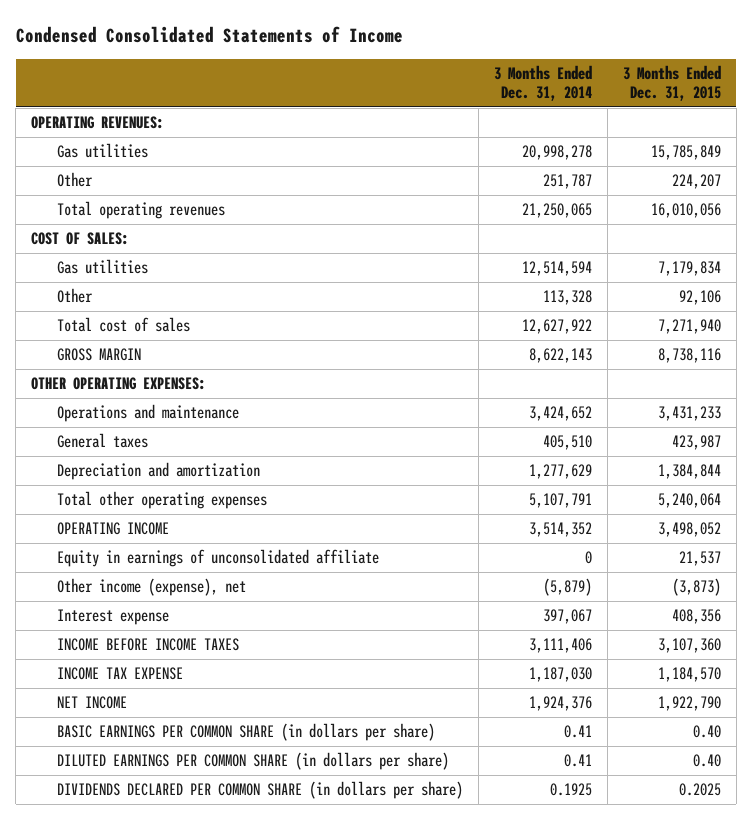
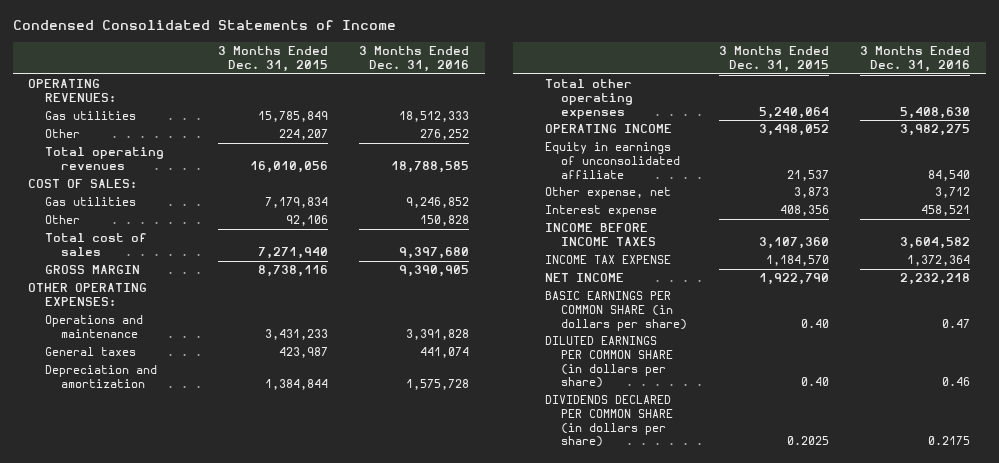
- | 3 Months Ended Dec. 31, 2014 | 3 Months Ended Dec. 31, 2015
+ | 3 Months Ended Dec. 31, 2015 | 3 Months Ended Dec. 31, 2016
- Other income (expense), net | (5,879) | (3,873)
+ Other expense, net | 3,873 | 3,712

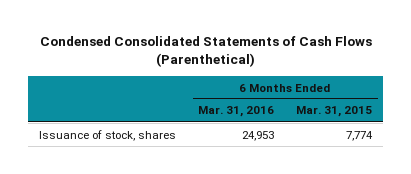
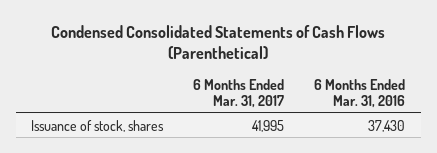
- | 6 Months Ended Mar. 31, 2016 | 6 Months Ended Mar. 31, 2015
+ | 6 Months Ended Mar. 31, 2017 | 6 Months Ended Mar. 31, 2016
- Issuance of stock, shares | 24,953 | 7,774
+ Issuance of stock, shares | 41,995 | 37,430

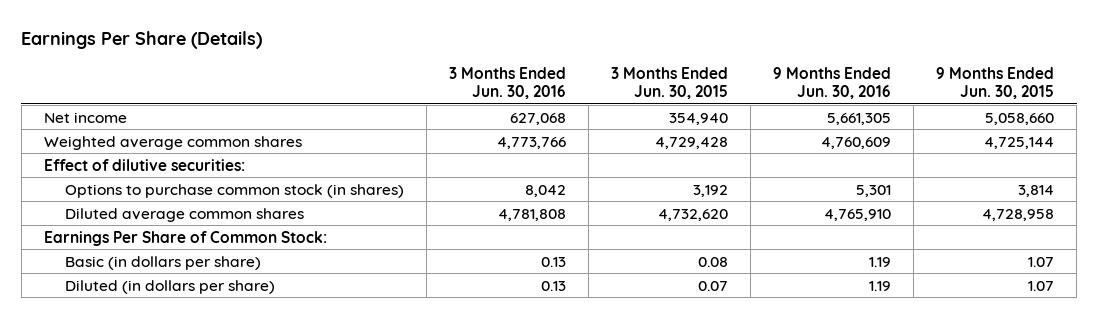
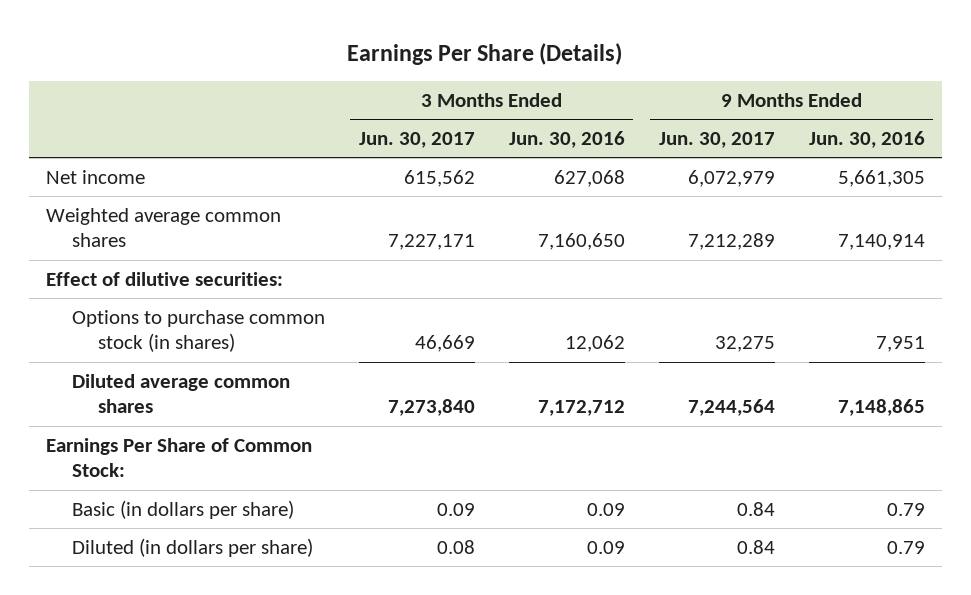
- | 3 Months Ended Jun. 30, 2016 | 3 Months Ended Jun. 30, 2015 | 9 Months Ended Jun. 30, 2016 | 9 Months Ended Jun. 30, 2015
+ | 3 Months Ended Jun. 30, 2017 | 3 Months Ended Jun. 30, 2016 | 9 Months Ended Jun. 30, 2017 | 9 Months Ended Jun. 30, 2016
- Weighted average common shares | 4,773,766 | 4,729,428 | 4,760,609 | 4,725,144
+ Weighted average common shares | 7,227,171 | 7,160,650 | 7,212,289 | 7,140,914
- Options to purchase common stock (in shares) | 8,042 | 3,192 | 5,301 | 3,814
- Diluted average common shares | 4,781,808 | 4,732,620 | 4,765,910 | 4,728,958
+ Options to purchase common stock (in shares) | 46,669 | 12,062 | 32,275 | 7,951
+ Diluted average common shares | 7,273,840 | 7,172,712 | 7,244,564 | 7,148,865
- Basic (in dollars per share) | 0.13 | 0.08 | 1.19 | 1.07
- Diluted (in dollars per share) | 0.13 | 0.07 | 1.19 | 1.07
+ Basic (in dollars per share) | 0.09 | 0.09 | 0.84 | 0.79
+ Diluted (in dollars per share) | 0.08 | 0.09 | 0.84 | 0.79

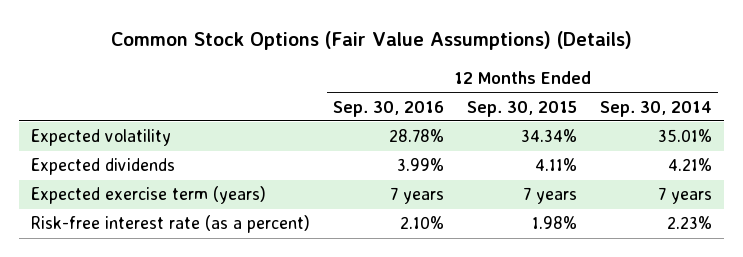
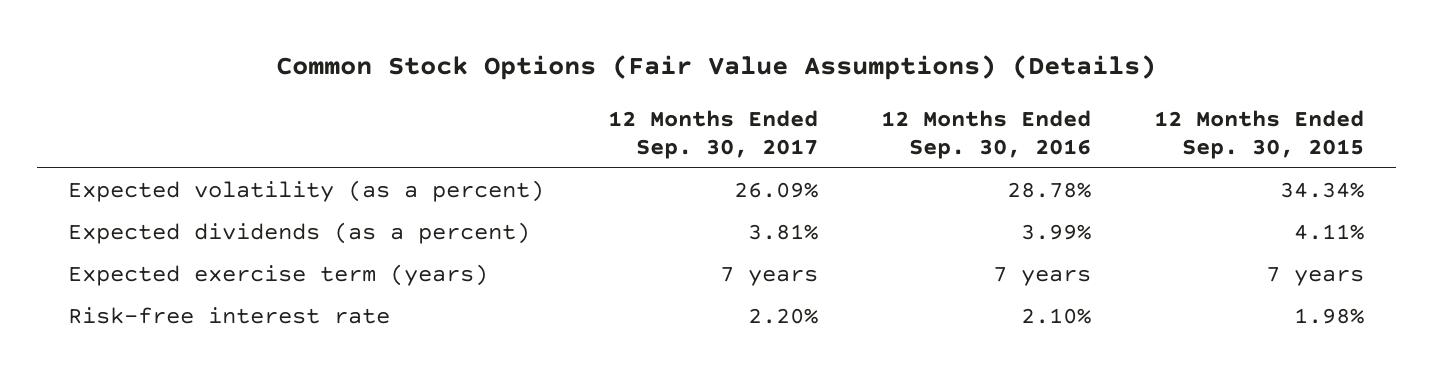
- | 12 Months Ended Sep. 30, 2016 | 12 Months Ended Sep. 30, 2015 | 12 Months Ended Sep. 30, 2014
+ | 12 Months Ended Sep. 30, 2017 | 12 Months Ended Sep. 30, 2016 | 12 Months Ended Sep. 30, 2015
- Expected volatility | 28.78% | 34.34% | 35.01%
- Expected dividends | 3.99% | 4.11% | 4.21%
+ Expected volatility (as a percent) | 26.09% | 28.78% | 34.34%
+ Expected dividends (as a percent) | 3.81% | 3.99% | 4.11%
- Risk-free interest rate (as a percent) | 2.10% | 1.98% | 2.23%
+ Risk-free interest rate | 2.20% | 2.10% | 1.98%

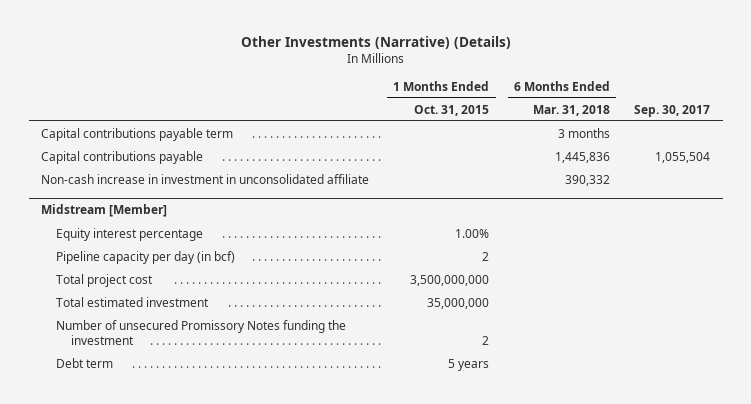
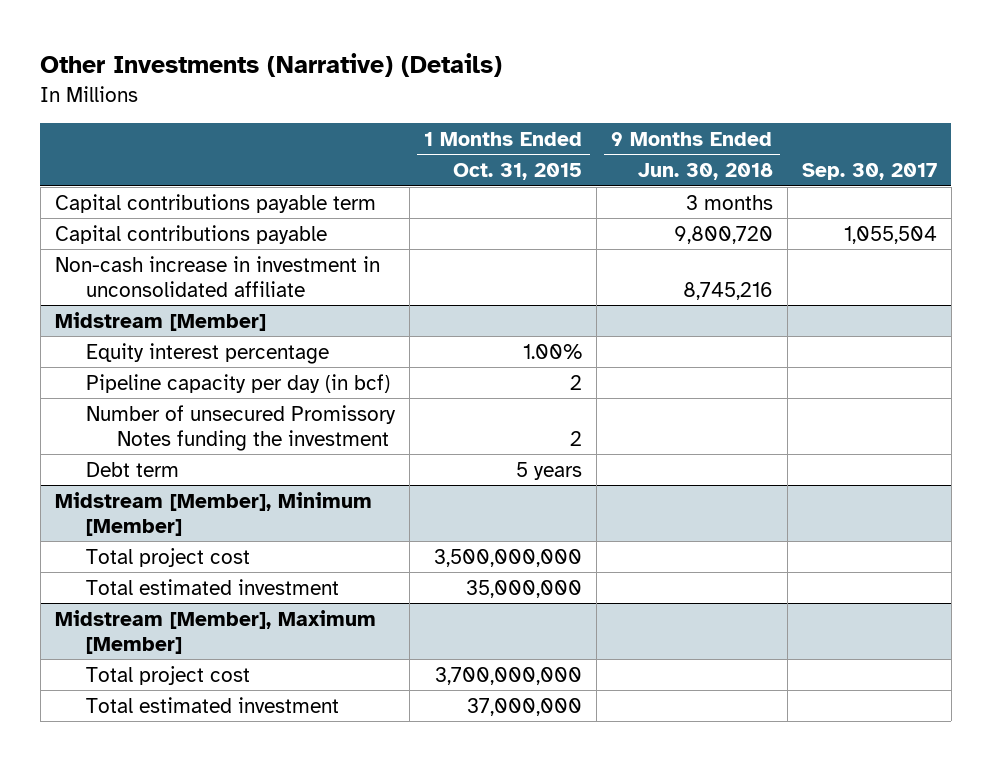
- | 1 Months Ended Oct. 31, 2015 | 6 Months Ended Mar. 31, 2018 | Sep. 30, 2017
+ | 1 Months Ended Oct. 31, 2015 | 9 Months Ended Jun. 30, 2018 | Sep. 30, 2017
@ Midstream [Member]
- Total project cost | 3,500,000,000 | |
- Total estimated investment | 35,000,000 | |
+ Midstream [Member], Minimum [Member]
+ Total project cost | 3,500,000,000 | |
+ Total estimated investment | 35,000,000 | |
+ Midstream [Member], Maximum [Member]
+ Total project cost | 3,700,000,000 | |
+ Total estimated investment | 37,000,000 | |

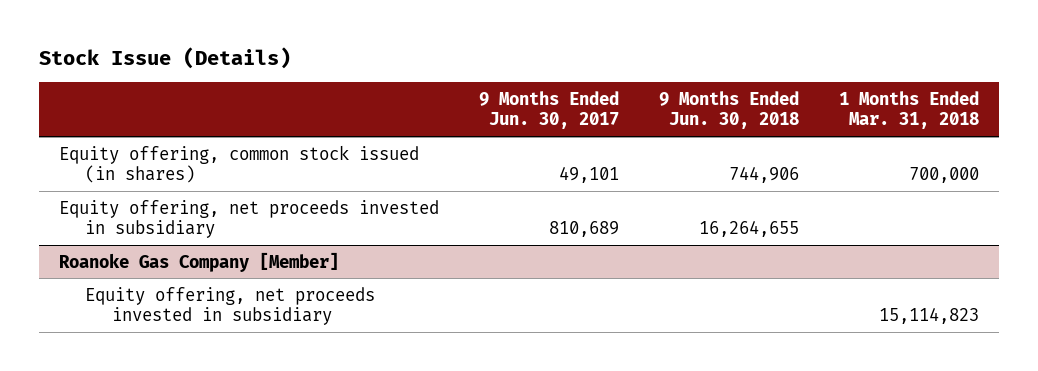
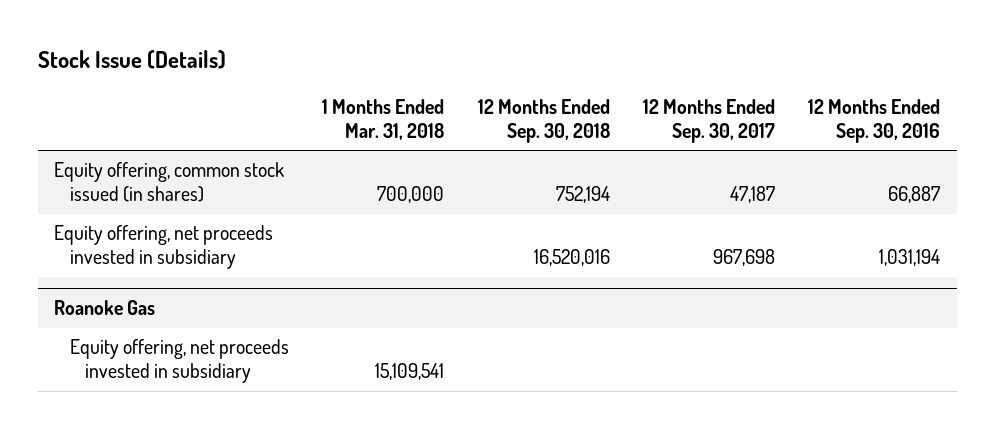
- | 9 Months Ended Jun. 30, 2017 | 9 Months Ended Jun. 30, 2018 | 1 Months Ended Mar. 31, 2018
+ | 1 Months Ended Mar. 31, 2018 | 12 Months Ended Sep. 30, 2018 | 12 Months Ended Sep. 30, 2017 | 12 Months Ended Sep. 30, 2016
- Roanoke Gas Company [Member]
- Equity offering, net proceeds invested in subsidiary | | | 15,114,823
+ Roanoke Gas
+ Equity offering, net proceeds invested in subsidiary | 15,109,541 | | |

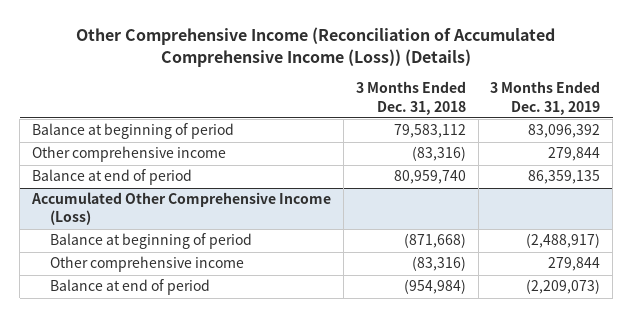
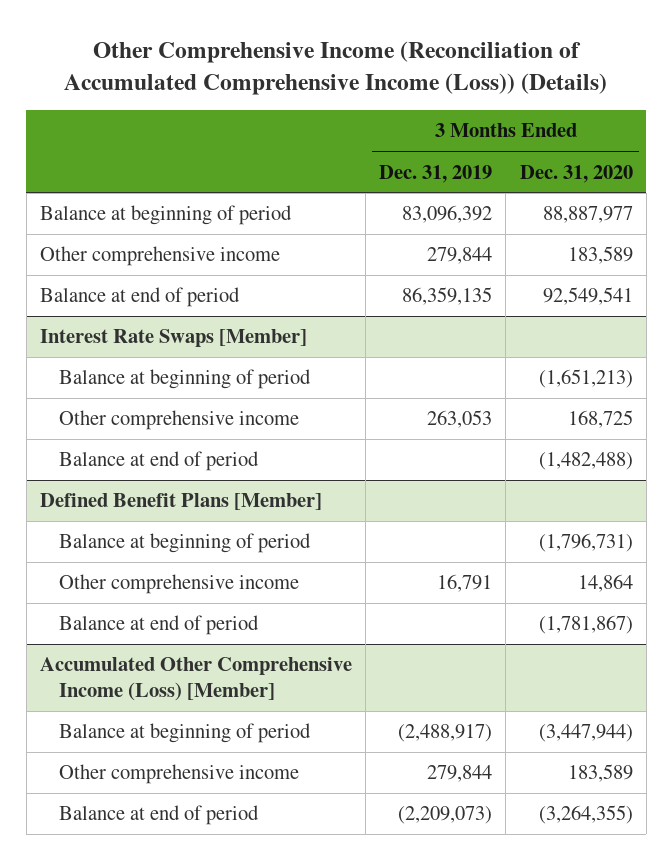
- | 3 Months Ended Dec. 31, 2018 | 3 Months Ended Dec. 31, 2019
+ | 3 Months Ended Dec. 31, 2019 | 3 Months Ended Dec. 31, 2020
- Accumulated Other Comprehensive Income (Loss)
+ Interest Rate Swaps [Member]
+ Balance at beginning of period | | (1,651,213)
+ Other comprehensive income | 263,053 | 168,725
+ Balance at end of period | | (1,482,488)
+ Defined Benefit Plans [Member]
+ Balance at beginning of period | | (1,796,731)
+ Other comprehensive income | 16,791 | 14,864
+ Balance at end of period | | (1,781,867)
+ Accumulated Other Comprehensive Income (Loss) [Member]

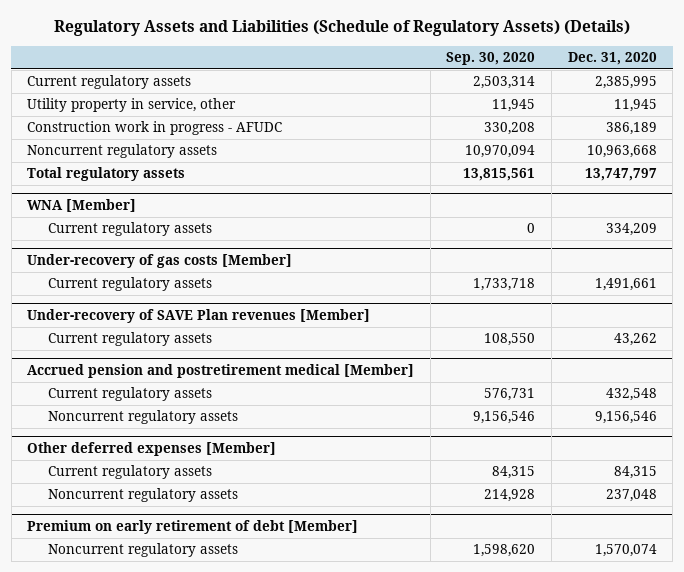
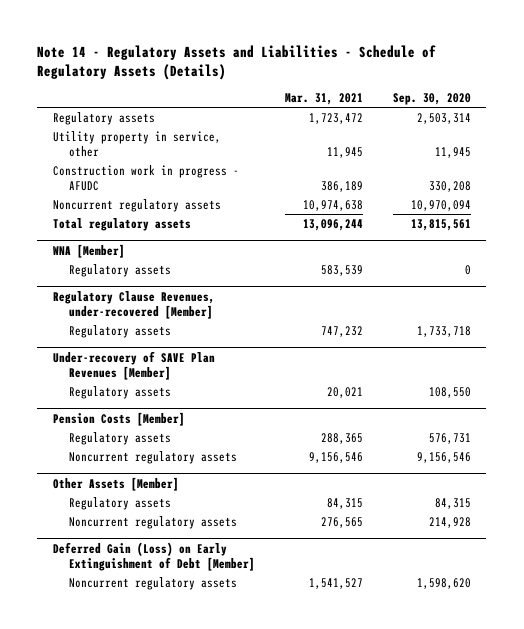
- Regulatory Assets and Liabilities (Schedule of Regulatory Assets) (Details)
+ Note 14 - Regulatory Assets and Liabilities - Schedule of Regulatory Assets (Details)
- | Sep. 30, 2020 | Dec. 31, 2020
+ | Mar. 31, 2021 | Sep. 30, 2020
- Current regulatory assets | 2,503,314 | 2,385,995
+ Regulatory assets | 1,723,472 | 2,503,314
@ WNA [Member]
- Current regulatory assets | 0 | 334,209
- Under-recovery of gas costs [Member]
- Current regulatory assets | 1,733,718 | 1,491,661
- Under-recovery of SAVE Plan revenues [Member]
- Current regulatory assets | 108,550 | 43,262
- Accrued pension and postretirement medical [Member]
- Current regulatory assets | 576,731 | 432,548
@ WNA [Member]
+ Regulatory assets | 583,539 | 0
+ Regulatory Clause Revenues, under-recovered [Member]
+ Regulatory assets | 747,232 | 1,733,718
+ Under-recovery of SAVE Plan Revenues [Member]
+ Regulatory assets | 20,021 | 108,550
+ Pension Costs [Member]
+ Regulatory assets | 288,365 | 576,731
- Other deferred expenses [Member]
- Current regulatory assets | 84,315 | 84,315
+ Other Assets [Member]
+ Regulatory assets | 84,315 | 84,315
- Premium on early retirement of debt [Member]
+ Deferred Gain (Loss) on Early Extinguishment of Debt [Member]

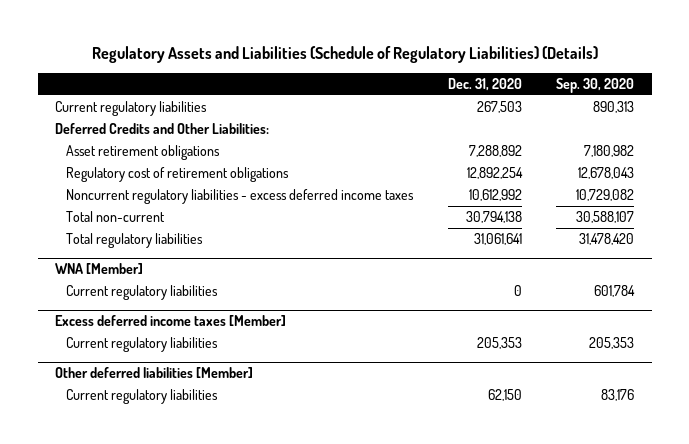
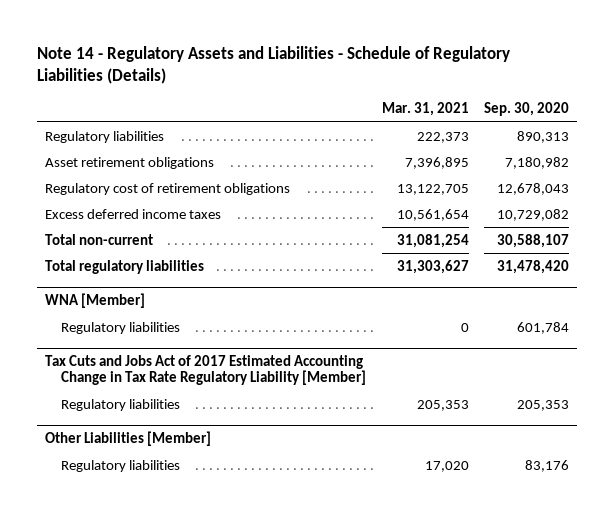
- Regulatory Assets and Liabilities (Schedule of Regulatory Liabilities) (Details)
+ Note 14 - Regulatory Assets and Liabilities - Schedule of Regulatory Liabilities (Details)
- | Dec. 31, 2020 | Sep. 30, 2020
+ | Mar. 31, 2021 | Sep. 30, 2020
- Current regulatory liabilities | 267,503 | 890,313
- Deferred Credits and Other Liabilities:
+ Regulatory liabilities | 222,373 | 890,313
- Noncurrent regulatory liabilities - excess deferred income taxes | 10,612,992 | 10,729,082
+ Excess deferred income taxes | 10,561,654 | 10,729,082
@ WNA [Member]
- Current regulatory liabilities | 0 | 601,784
- Excess deferred income taxes [Member]
- Current regulatory liabilities | 205,353 | 205,353
- Other deferred liabilities [Member]
- Current regulatory liabilities | 62,150 | 83,176
@ WNA [Member]
+ Regulatory liabilities | 0 | 601,784
+ Tax Cuts and Jobs Act of 2017 Estimated Accounting Change in Tax Rate Regulatory Liability [Member]
+ Regulatory liabilities | 205,353 | 205,353
+ Other Liabilities [Member]
+ Regulatory liabilities | 17,020 | 83,176

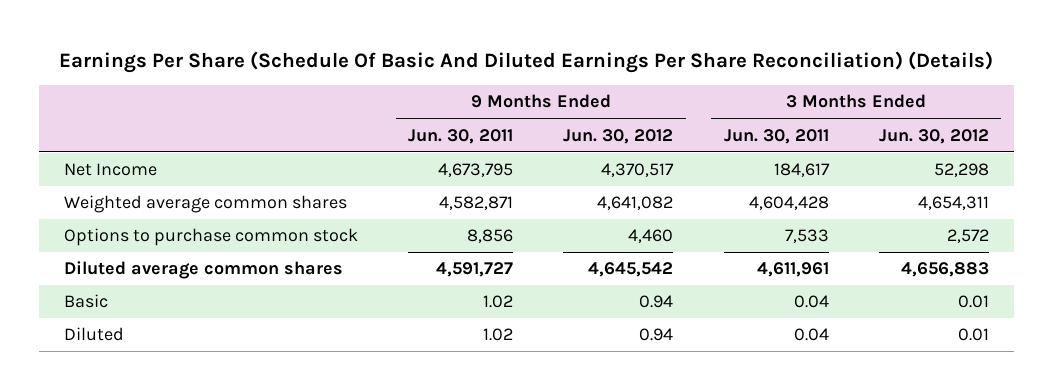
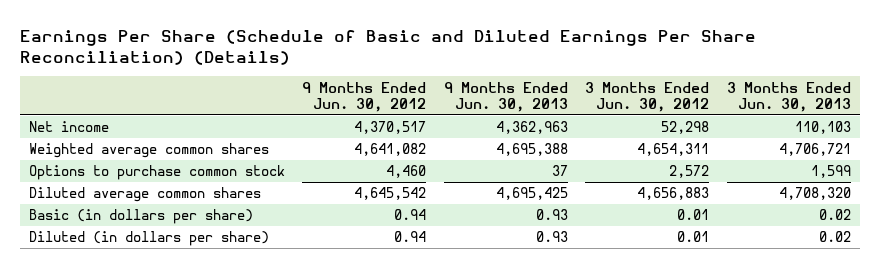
- Earnings Per Share (Schedule Of Basic And Diluted Earnings Per Share Reconciliation) (Details)
+ Earnings Per Share (Schedule of Basic and Diluted Earnings Per Share Reconciliation) (Details)
- | 9 Months Ended Jun. 30, 2011 | 9 Months Ended Jun. 30, 2012 | 3 Months Ended Jun. 30, 2011 | 3 Months Ended Jun. 30, 2012
+ | 9 Months Ended Jun. 30, 2012 | 9 Months Ended Jun. 30, 2013 | 3 Months Ended Jun. 30, 2012 | 3 Months Ended Jun. 30, 2013
- Net Income | 4,673,795 | 4,370,517 | 184,617 | 52,298
+ Net income | 4,370,517 | 4,362,963 | 52,298 | 110,103
- Basic | 1.02 | 0.94 | 0.04 | 0.01
- Diluted | 1.02 | 0.94 | 0.04 | 0.01
+ Basic (in dollars per share) | 0.94 | 0.93 | 0.01 | 0.02
+ Diluted (in dollars per share) | 0.94 | 0.93 | 0.01 | 0.02

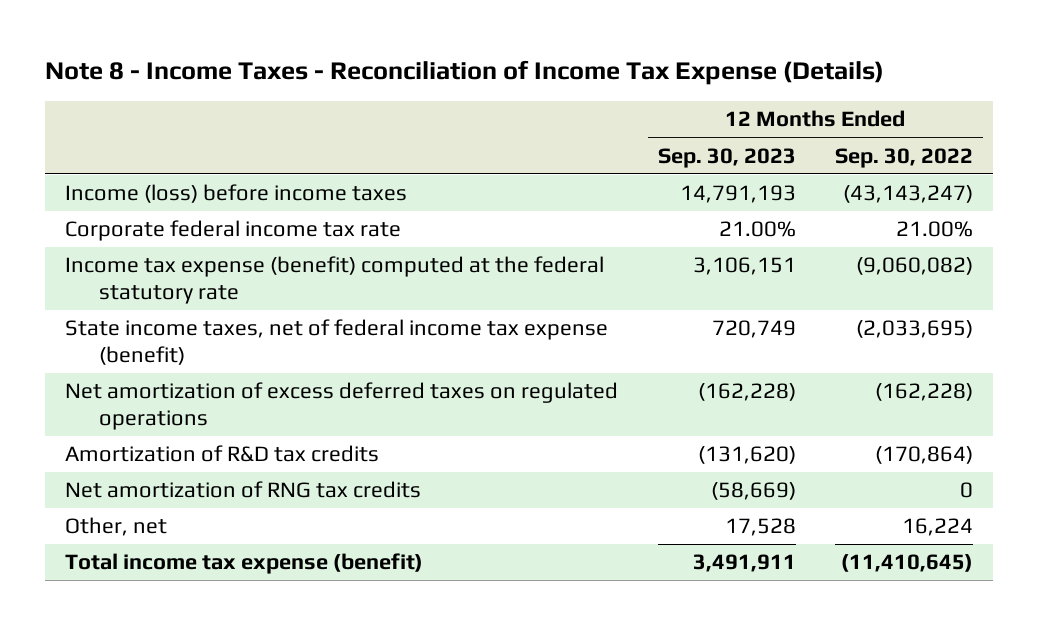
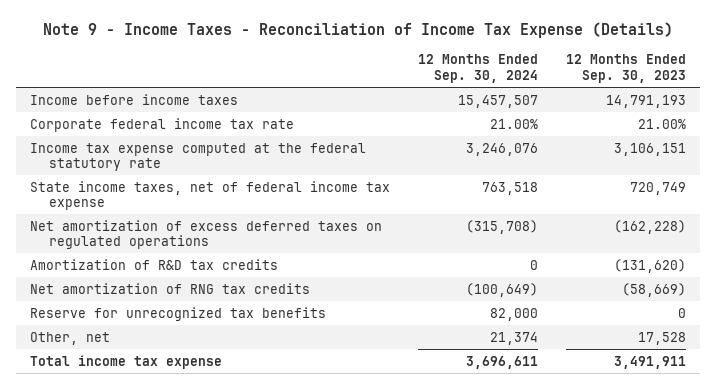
- Note 8 - Income Taxes - Reconciliation of Income Tax Expense (Details)
+ Note 9 - Income Taxes - Reconciliation of Income Tax Expense (Details)
- | 12 Months Ended Sep. 30, 2023 | 12 Months Ended Sep. 30, 2022
+ | 12 Months Ended Sep. 30, 2024 | 12 Months Ended Sep. 30, 2023
- Income (loss) before income taxes | 14,791,193 | (43,143,247)
+ Income before income taxes | 15,457,507 | 14,791,193
- Income tax expense (benefit) computed at the federal statutory rate | 3,106,151 | (9,060,082)
- State income taxes, net of federal income tax expense (benefit) | 720,749 | (2,033,695)
+ Income tax expense computed at the federal statutory rate | 3,246,076 | 3,106,151
+ State income taxes, net of federal income tax expense | 763,518 | 720,749
+ Reserve for unrecognized tax benefits | 82,000 | 0
- Total income tax expense (benefit) | 3,491,911 | (11,410,645)
+ Total income tax expense | 3,696,611 | 3,491,911

